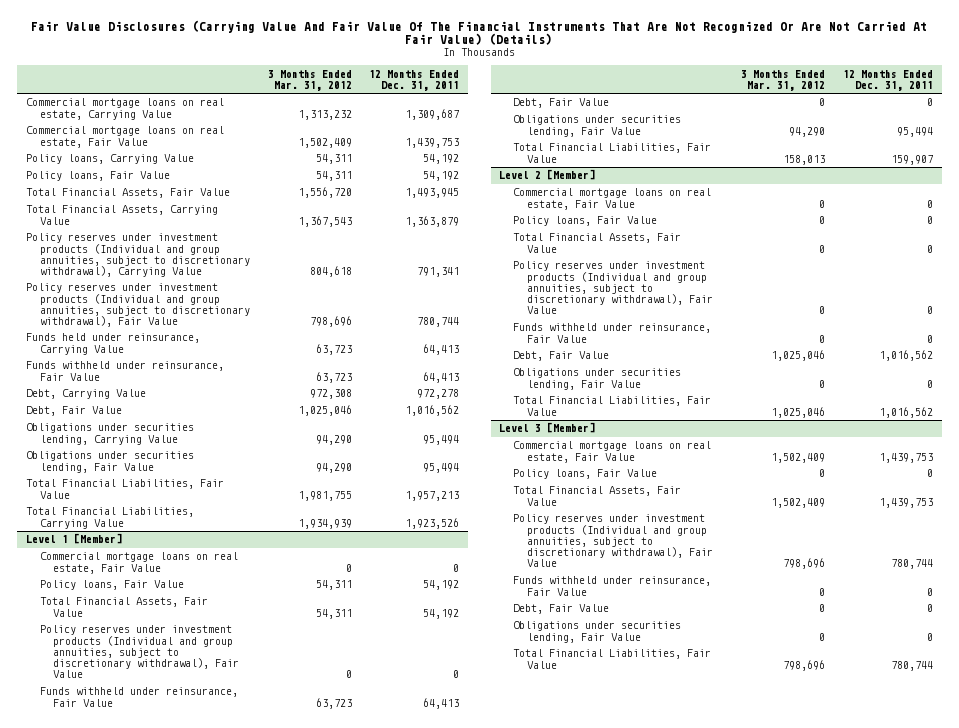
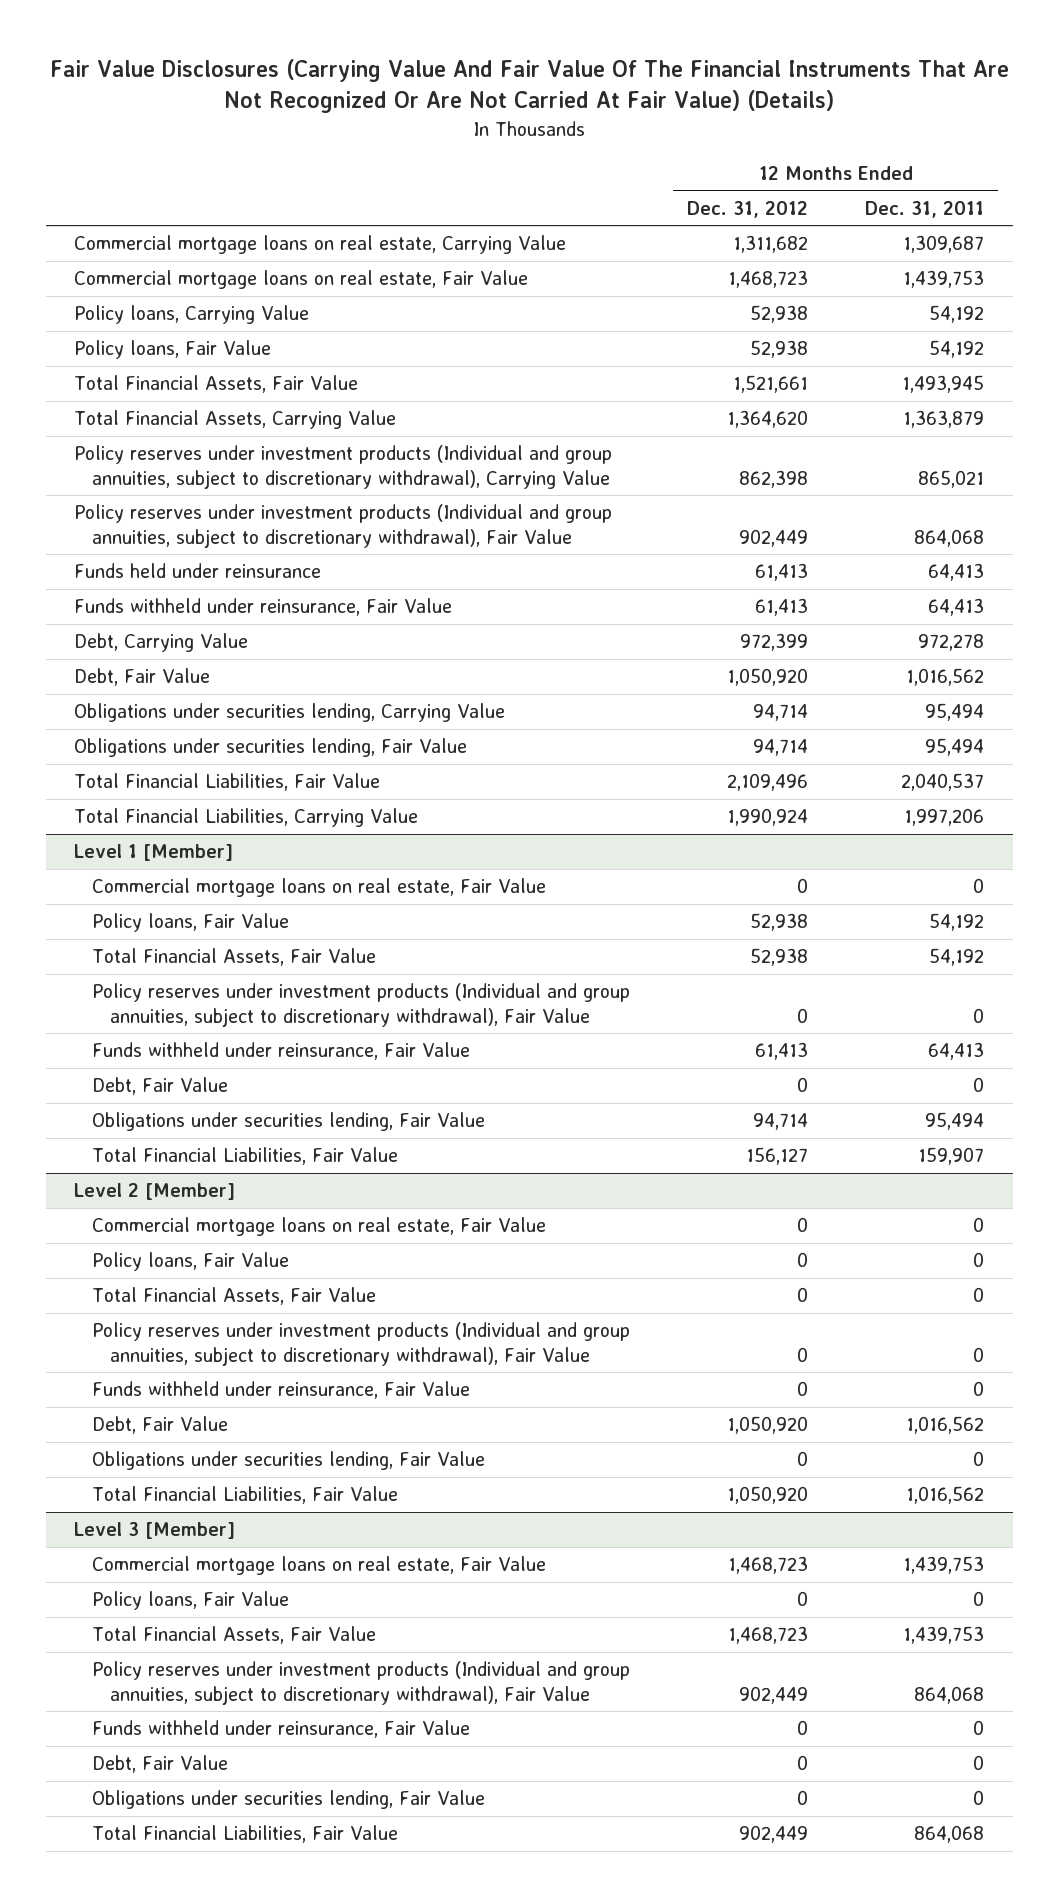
- | 3 Months Ended Mar. 31, 2012 | 12 Months Ended Dec. 31, 2011
+ | 12 Months Ended Dec. 31, 2012 | 12 Months Ended Dec. 31, 2011
- Policy reserves under investment products (Individual and group annuities, subject to discretionary withdrawal), Carrying Value | 804,618 | 791,341
- Policy reserves under investment products (Individual and group annuities, subject to discretionary withdrawal), Fair Value | 798,696 | 780,744
- Funds held under reinsurance, Carrying Value | 63,723 | 64,413
+ Policy reserves under investment products (Individual and group annuities, subject to discretionary withdrawal), Carrying Value | 862,398 | 865,021
+ Policy reserves under investment products (Individual and group annuities, subject to discretionary withdrawal), Fair Value | 902,449 | 864,068
+ Funds held under reinsurance | 61,413 | 64,413
- Total Financial Liabilities, Fair Value | 1,981,755 | 1,957,213
- Total Financial Liabilities, Carrying Value | 1,934,939 | 1,923,526
+ Total Financial Liabilities, Fair Value | 2,109,496 | 2,040,537
+ Total Financial Liabilities, Carrying Value | 1,990,924 | 1,997,206
@ Level 3 [Member]
- Policy reserves under investment products (Individual and group annuities, subject to discretionary withdrawal), Fair Value | 798,696 | 780,744
+ Policy reserves under investment products (Individual and group annuities, subject to discretionary withdrawal), Fair Value | 902,449 | 864,068
- Total Financial Liabilities, Fair Value | 798,696 | 780,744
+ Total Financial Liabilities, Fair Value | 902,449 | 864,068

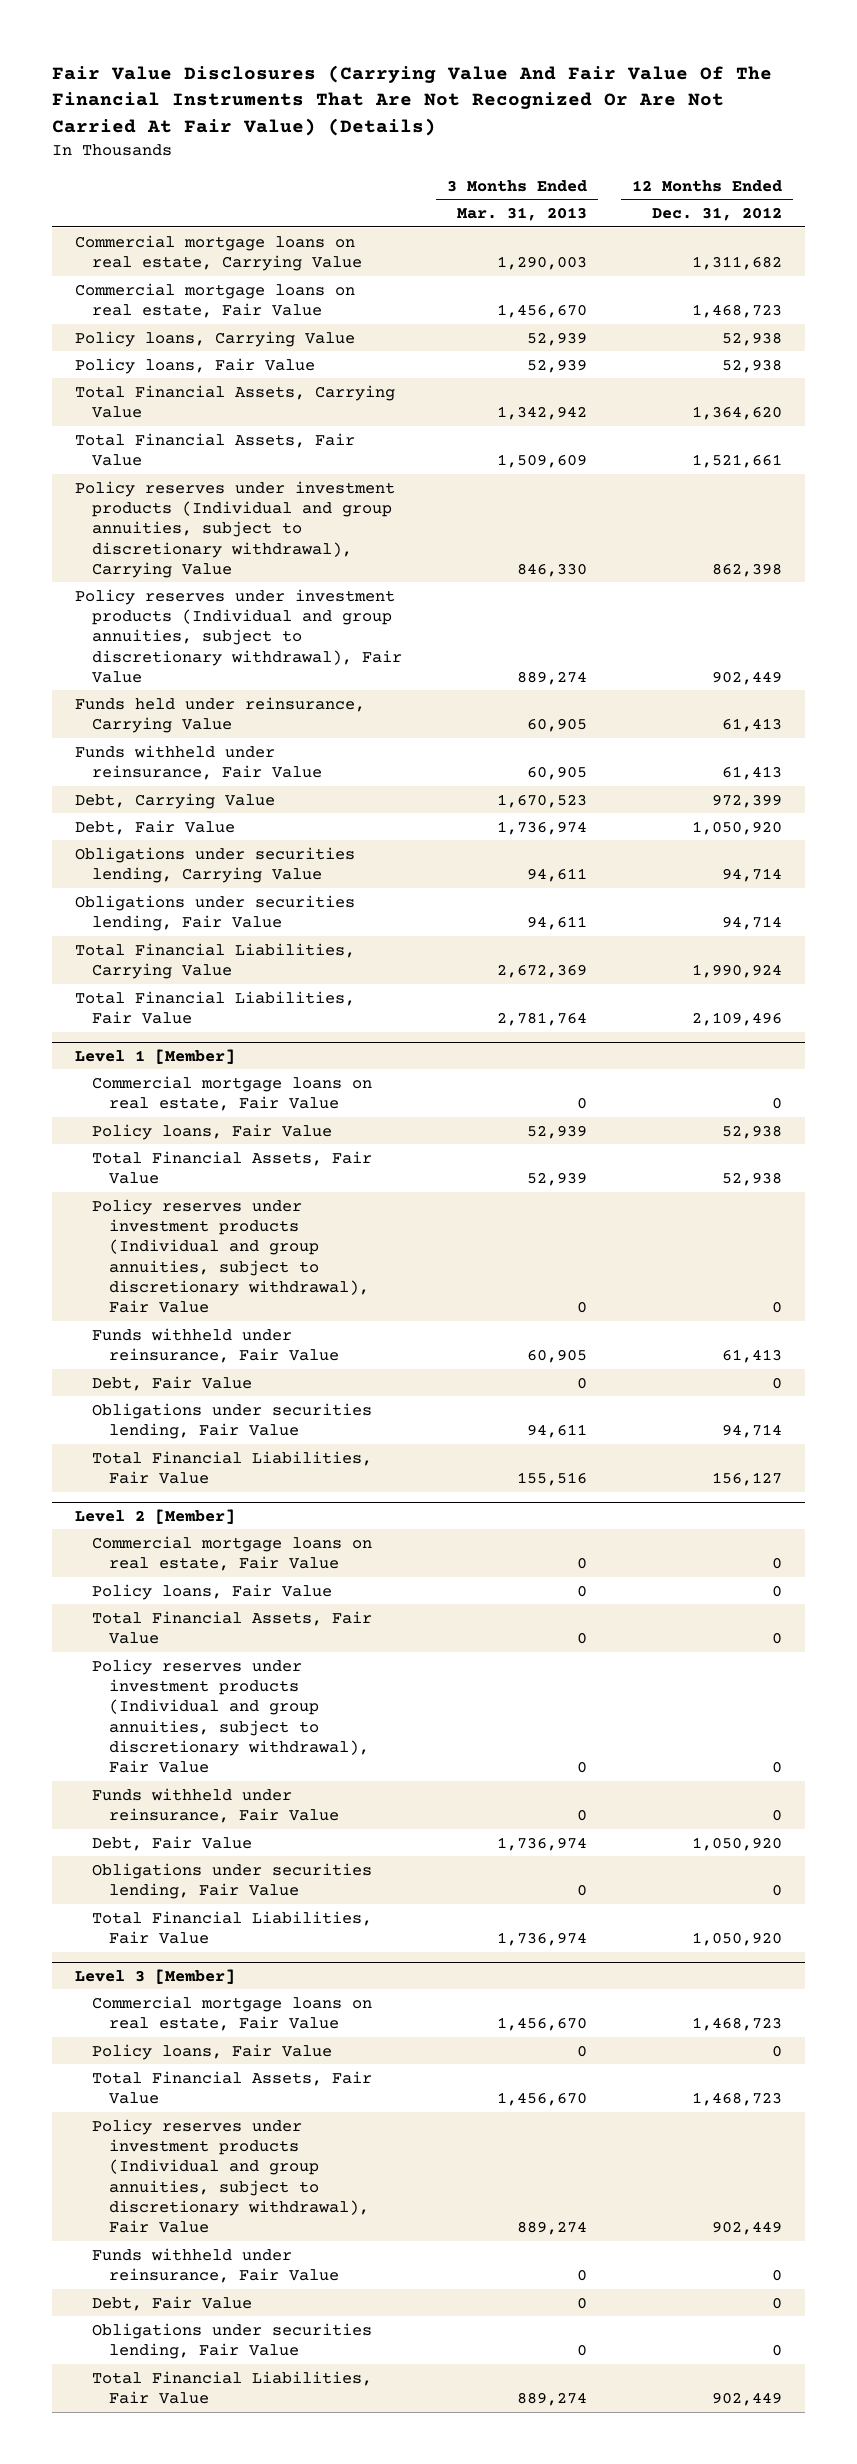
- | 12 Months Ended Dec. 31, 2012 | 12 Months Ended Dec. 31, 2011
+ | 3 Months Ended Mar. 31, 2013 | 12 Months Ended Dec. 31, 2012
moved down: Total Financial Assets, Fair Value | 1,509,609 | 1,521,661
- Funds held under reinsurance | 61,413 | 64,413
+ Funds held under reinsurance, Carrying Value | 60,905 | 61,413
moved down: Total Financial Liabilities, Fair Value | 2,781,764 | 2,109,496

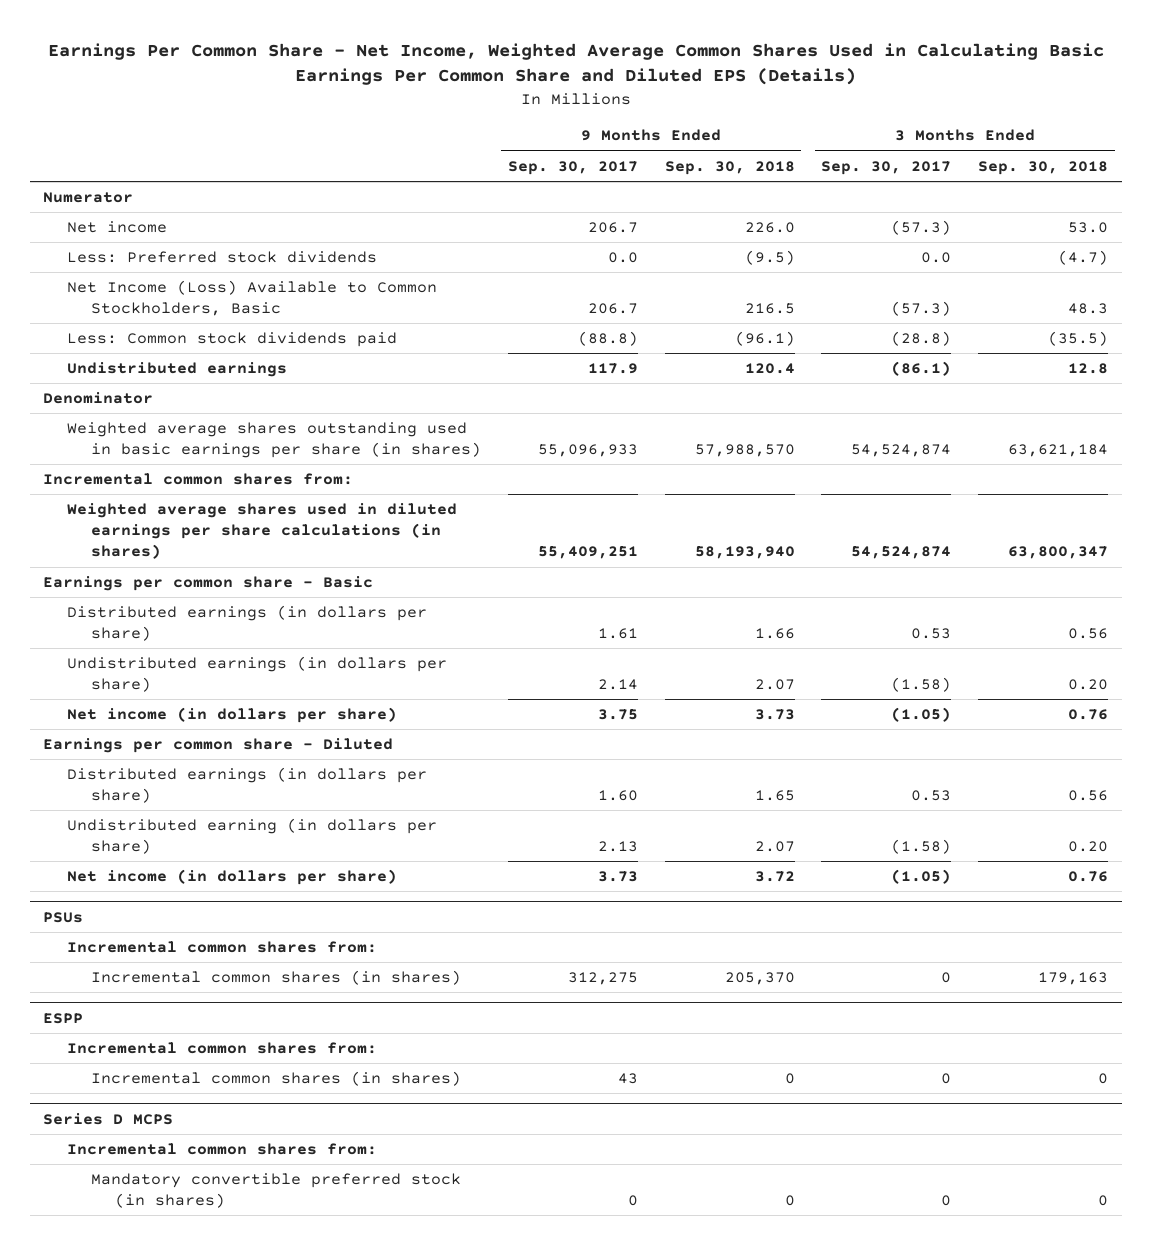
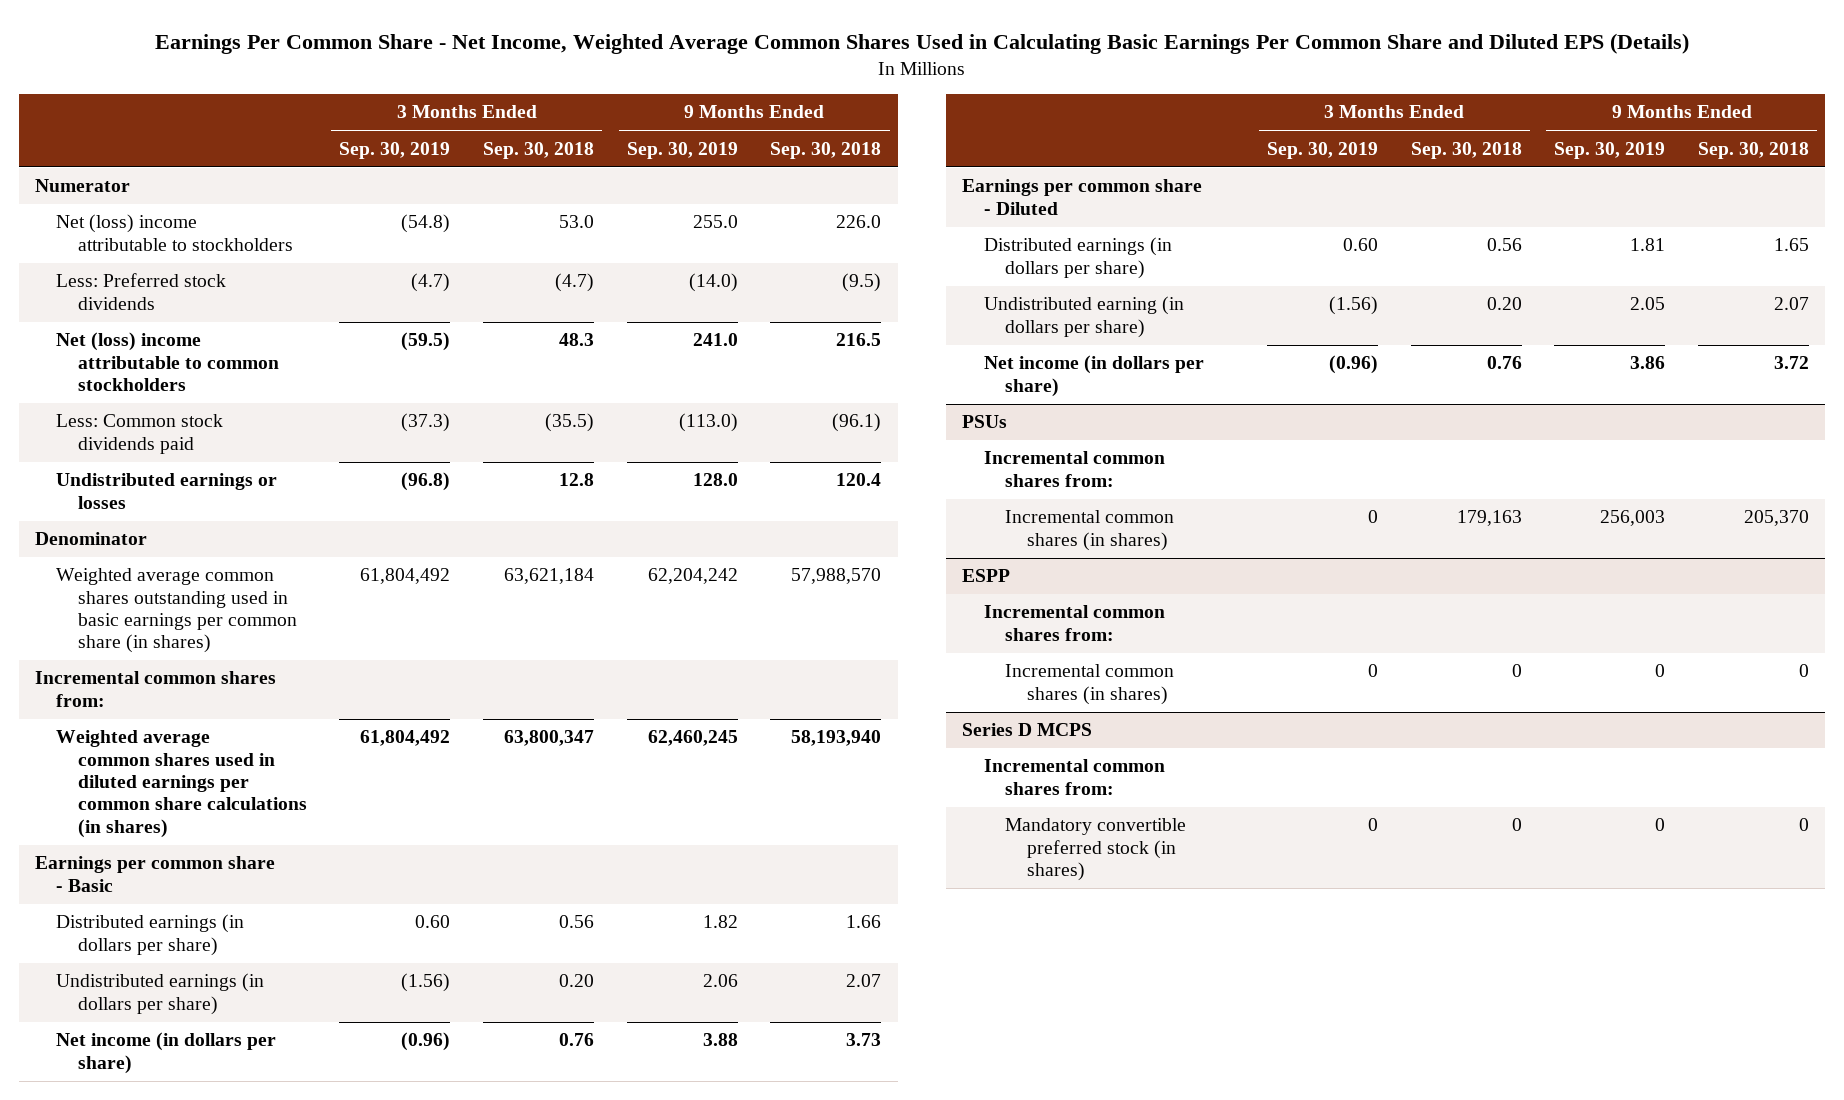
- | 9 Months Ended Sep. 30, 2017 | 9 Months Ended Sep. 30, 2018 | 3 Months Ended Sep. 30, 2017 | 3 Months Ended Sep. 30, 2018
+ | 3 Months Ended Sep. 30, 2019 | 3 Months Ended Sep. 30, 2018 | 9 Months Ended Sep. 30, 2019 | 9 Months Ended Sep. 30, 2018
- Net income | 206.7 | 226.0 | (57.3) | 53.0
+ Net (loss) income attributable to stockholders | (54.8) | 53.0 | 255.0 | 226.0
- Net Income (Loss) Available to Common Stockholders, Basic | 206.7 | 216.5 | (57.3) | 48.3
+ Net (loss) income attributable to common stockholders | (59.5) | 48.3 | 241.0 | 216.5
- Undistributed earnings | 117.9 | 120.4 | (86.1) | 12.8
+ Undistributed earnings or losses | (96.8) | 12.8 | 128.0 | 120.4
- Weighted average shares outstanding used in basic earnings per share (in shares) | 55,096,933 | 57,988,570 | 54,524,874 | 63,621,184
+ Weighted average common shares outstanding used in basic earnings per common share (in shares) | 61,804,492 | 63,621,184 | 62,204,242 | 57,988,570
- Weighted average shares used in diluted earnings per share calculations (in shares) | 55,409,251 | 58,193,940 | 54,524,874 | 63,800,347
+ Weighted average common shares used in diluted earnings per common share calculations (in shares) | 61,804,492 | 63,800,347 | 62,460,245 | 58,193,940

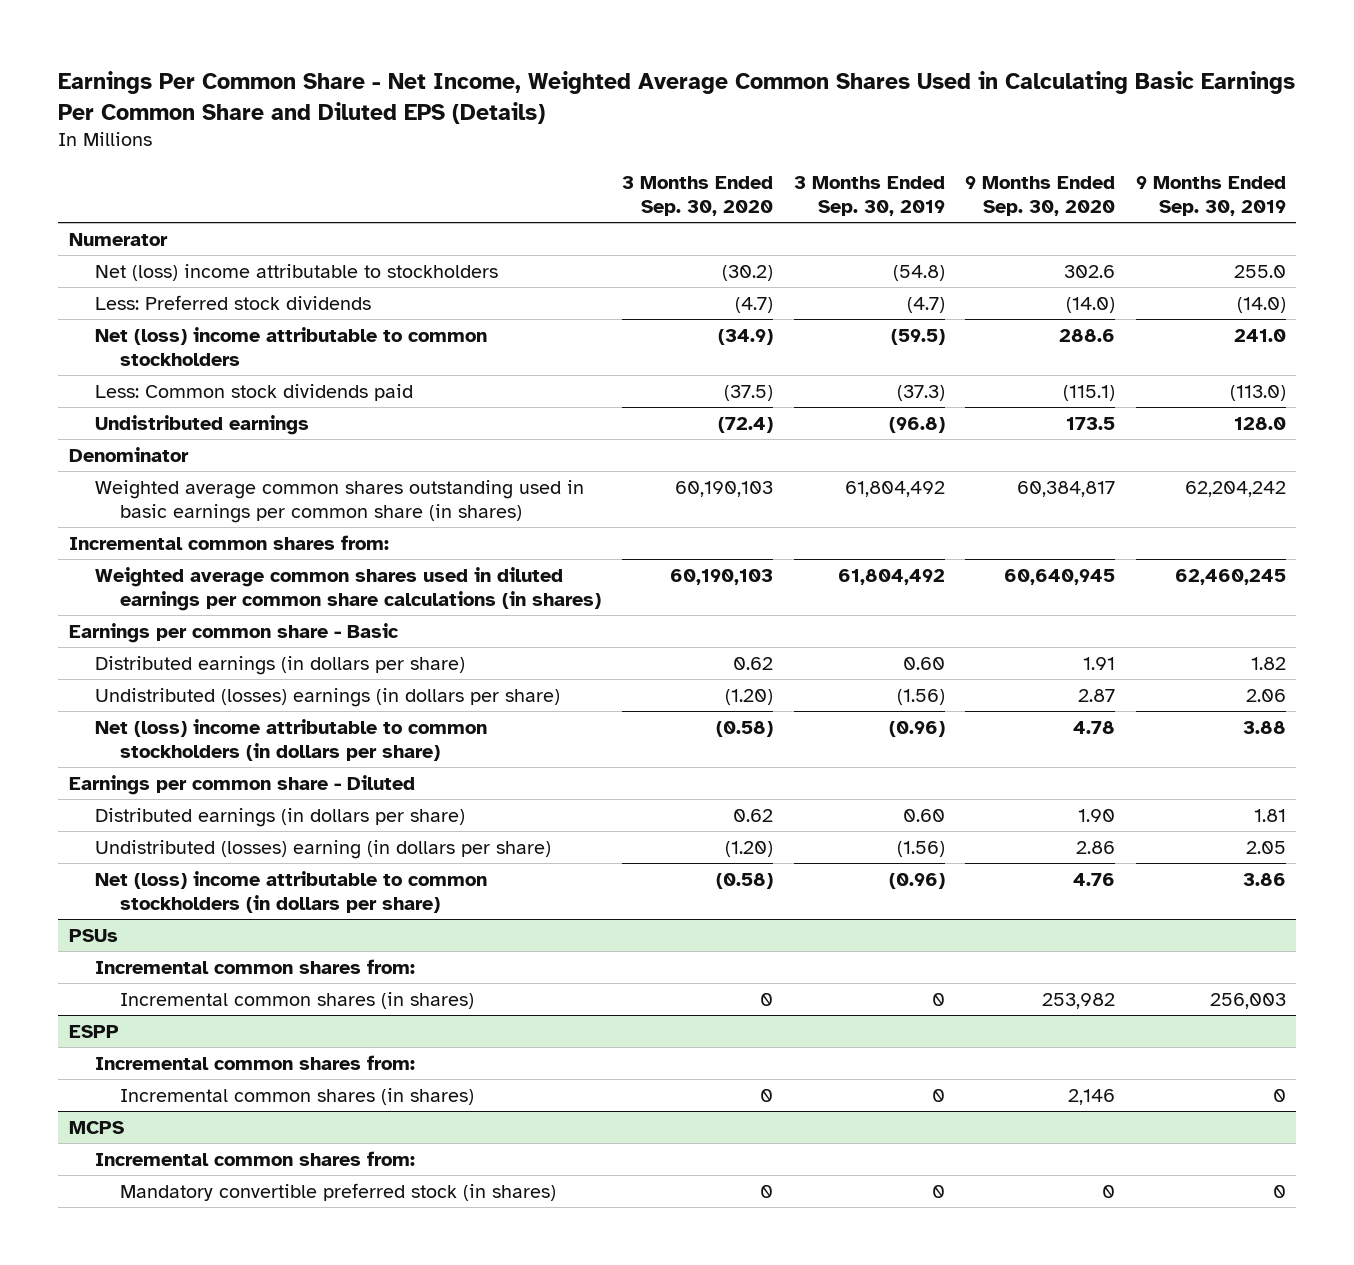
- | 3 Months Ended Sep. 30, 2019 | 3 Months Ended Sep. 30, 2018 | 9 Months Ended Sep. 30, 2019 | 9 Months Ended Sep. 30, 2018
+ | 3 Months Ended Sep. 30, 2020 | 3 Months Ended Sep. 30, 2019 | 9 Months Ended Sep. 30, 2020 | 9 Months Ended Sep. 30, 2019
- Undistributed earnings or losses | (96.8) | 12.8 | 128.0 | 120.4
+ Undistributed earnings | (72.4) | (96.8) | 173.5 | 128.0
- Undistributed earnings (in dollars per share) | (1.56) | 0.20 | 2.06 | 2.07
- Net income (in dollars per share) | (0.96) | 0.76 | 3.88 | 3.73
+ Undistributed (losses) earnings (in dollars per share) | (1.20) | (1.56) | 2.87 | 2.06
+ Net (loss) income attributable to common stockholders (in dollars per share) | (0.58) | (0.96) | 4.78 | 3.88
- Undistributed earning (in dollars per share) | (1.56) | 0.20 | 2.05 | 2.07
- Net income (in dollars per share) | (0.96) | 0.76 | 3.86 | 3.72
+ Undistributed (losses) earning (in dollars per share) | (1.20) | (1.56) | 2.86 | 2.05
+ Net (loss) income attributable to common stockholders (in dollars per share) | (0.58) | (0.96) | 4.76 | 3.86
- Series D MCPS
+ MCPS

